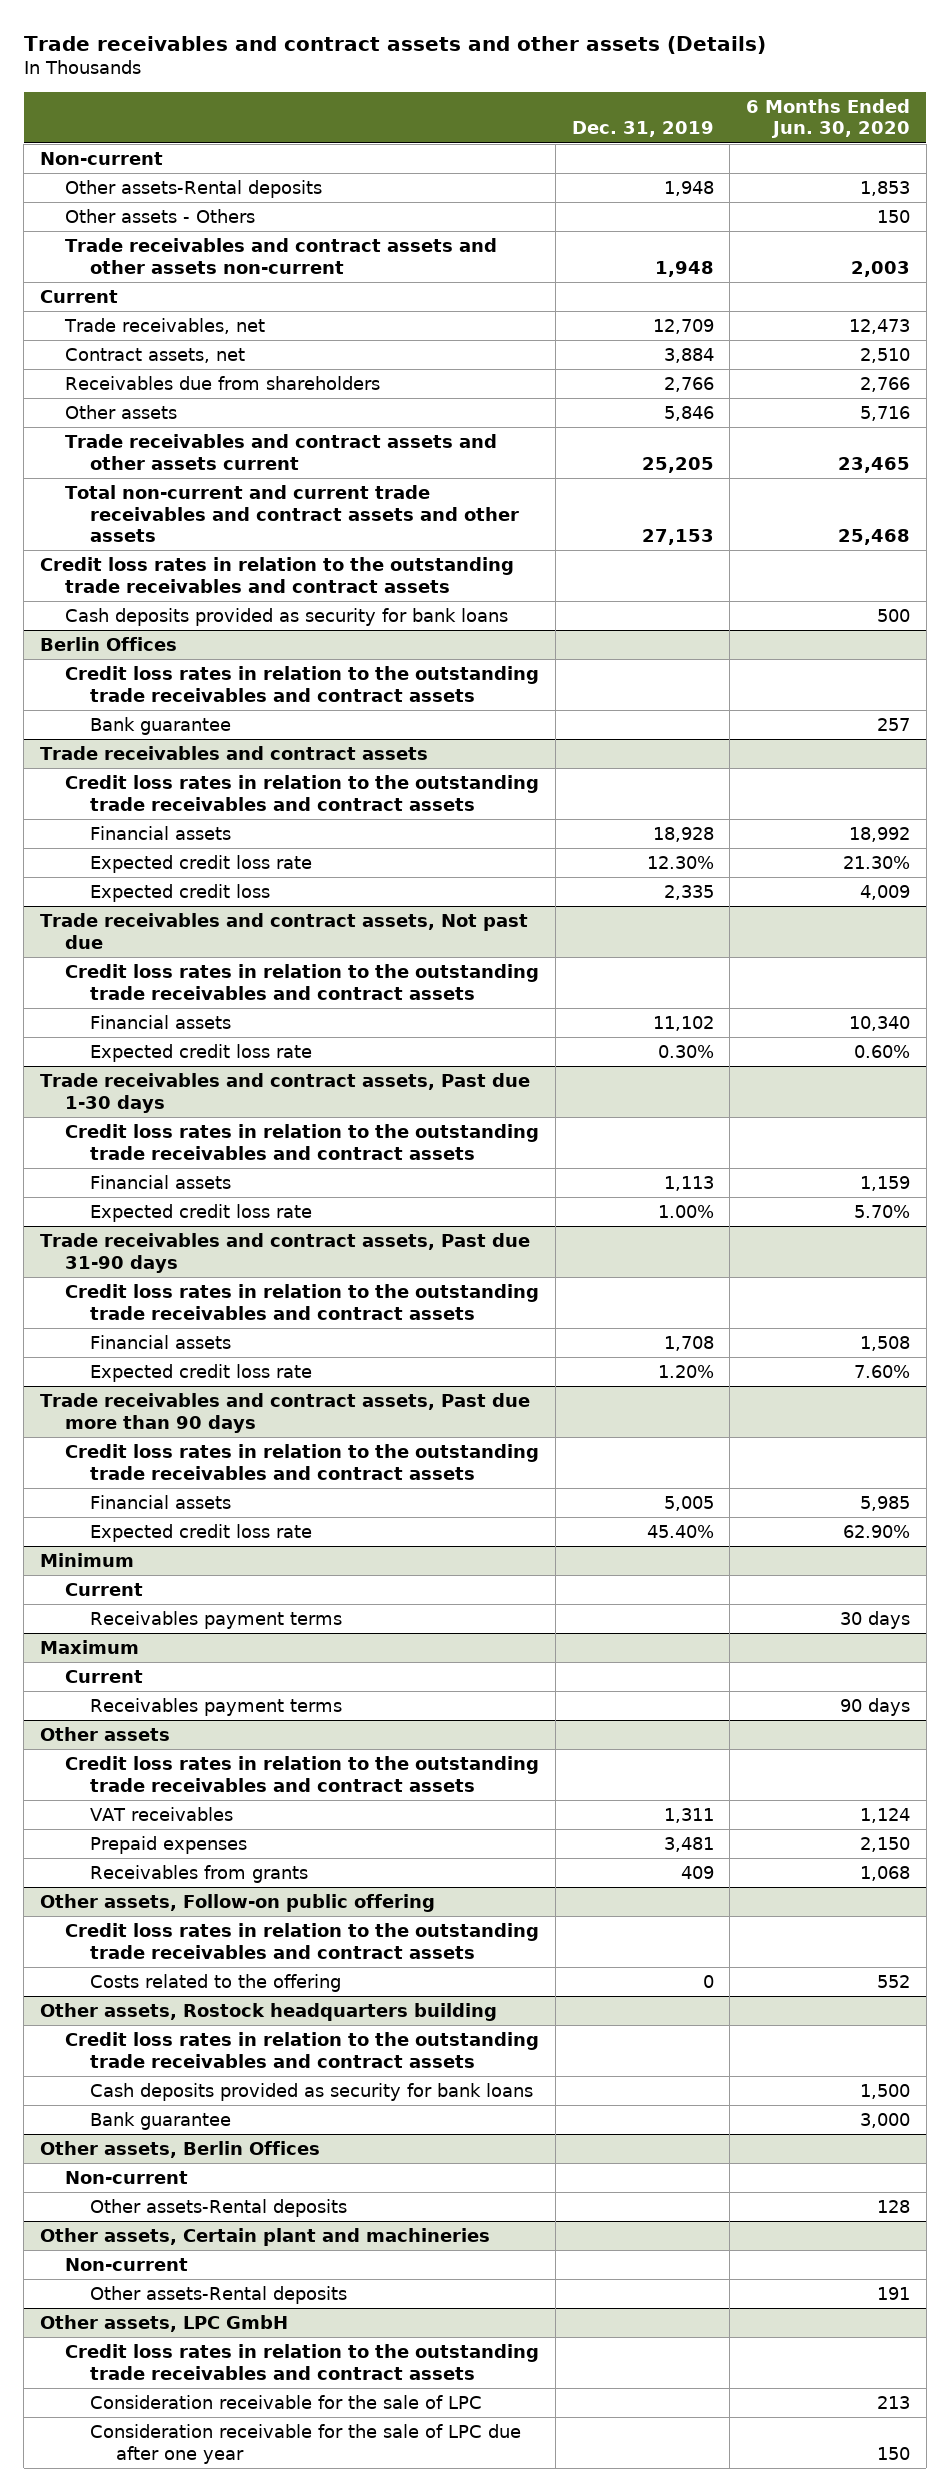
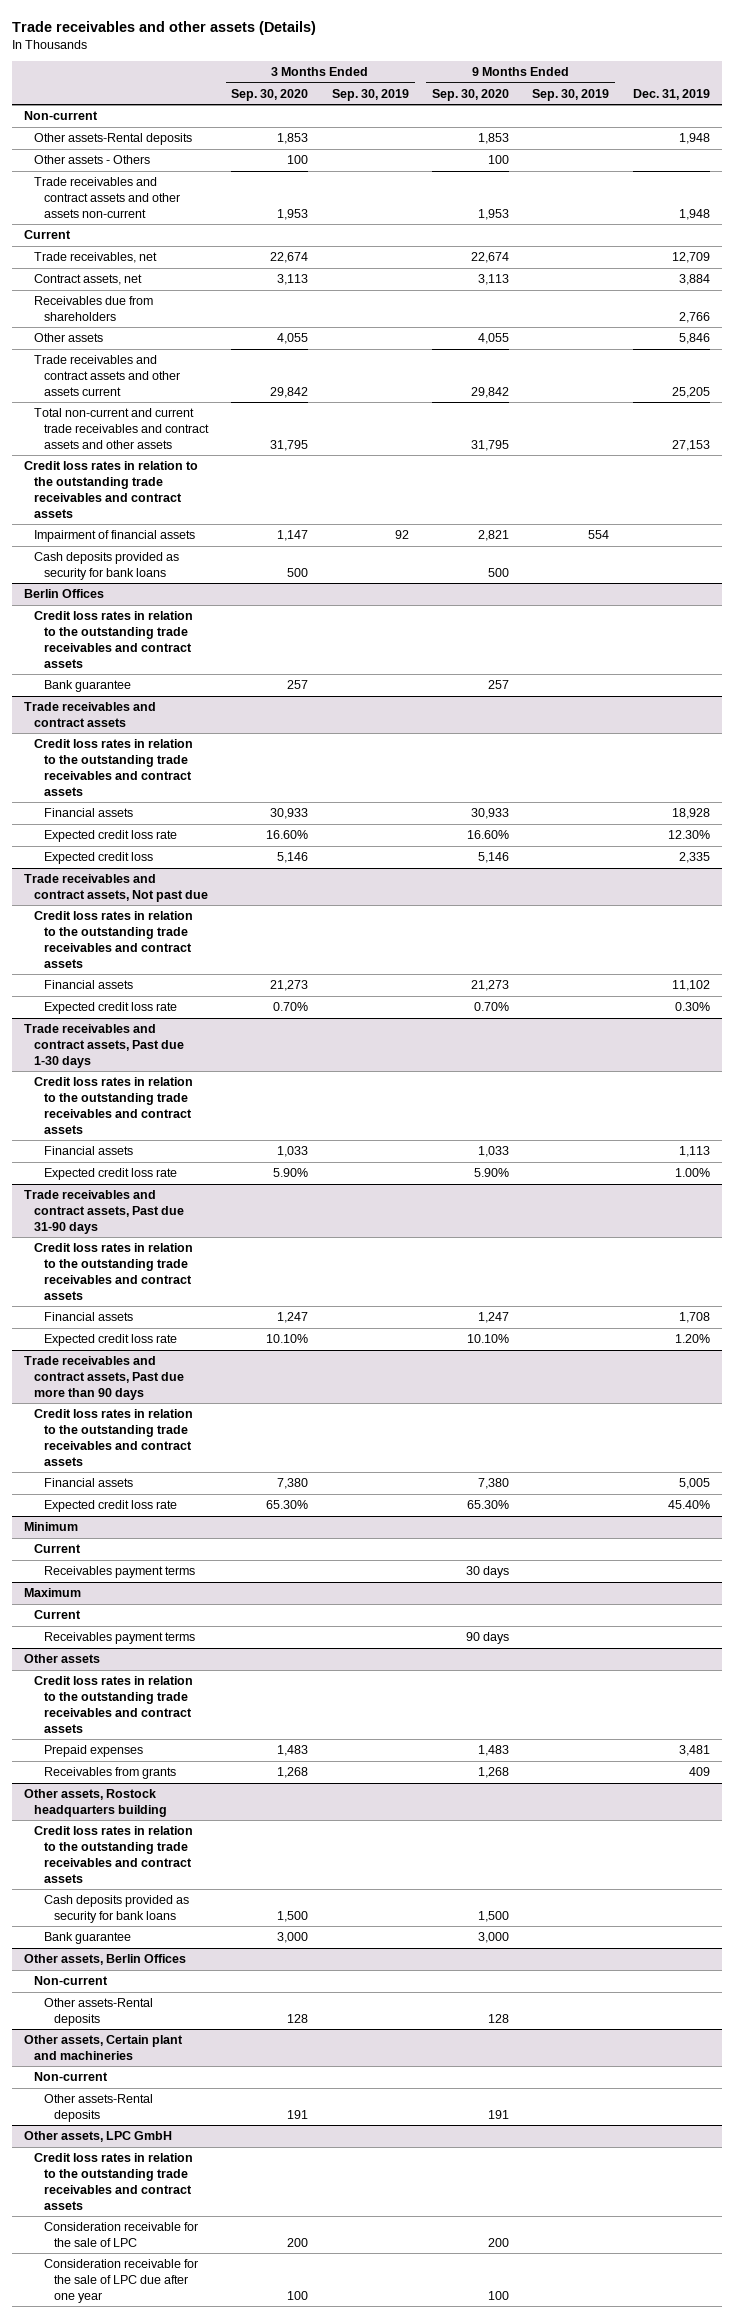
- Trade receivables and contract assets and other assets (Details)
+ Trade receivables and other assets (Details)
- | Dec. 31, 2019 | 6 Months Ended Jun. 30, 2020
+ | 3 Months Ended Sep. 30, 2020 | 3 Months Ended Sep. 30, 2019 | 9 Months Ended Sep. 30, 2020 | 9 Months Ended Sep. 30, 2019 | Dec. 31, 2019
+ Impairment of financial assets | 1,147 | 92 | 2,821 | 554 |
@ Other assets
- VAT receivables | 1,311 | 1,124
- Other assets, Follow-on public offering
- Credit loss rates in relation to the outstanding trade receivables and contract assets
- Costs related to the offering | 0 | 552

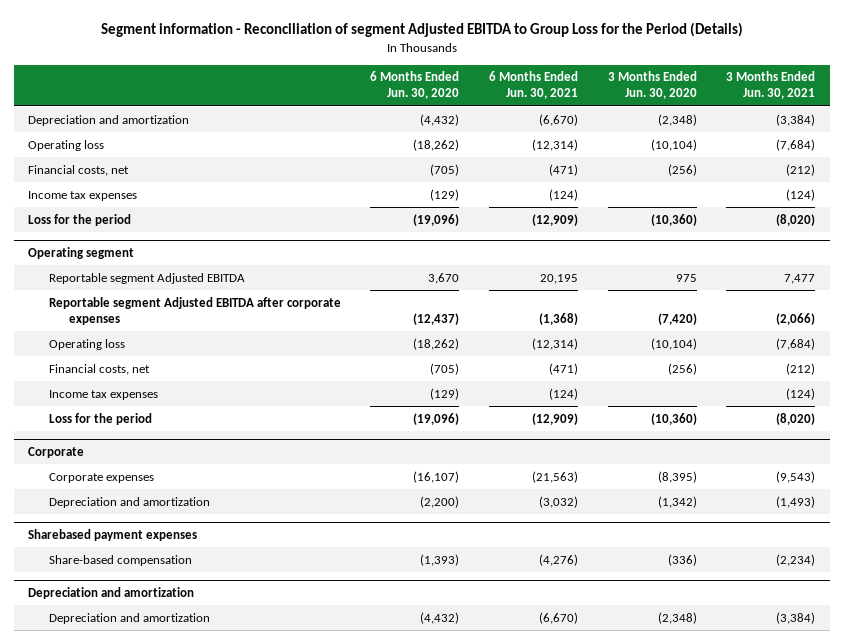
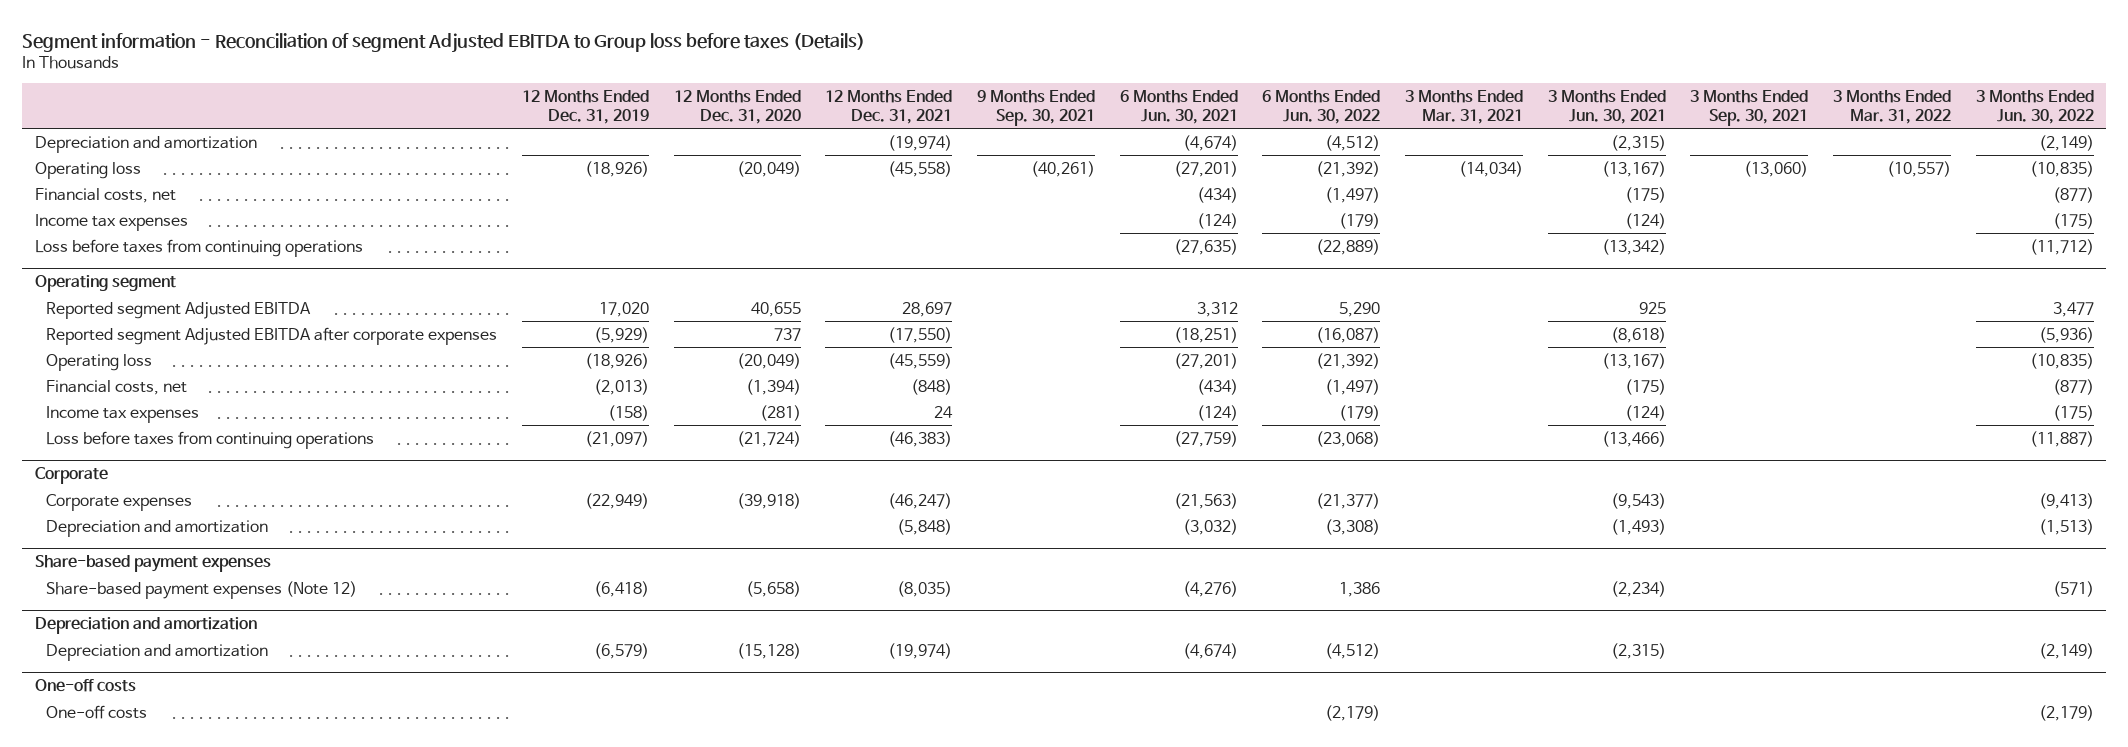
- Segment information - Reconciliation of segment Adjusted EBITDA to Group Loss for the Period (Details)
+ Segment information - Reconciliation of segment Adjusted EBITDA to Group loss before taxes (Details)
- | 6 Months Ended Jun. 30, 2020 | 6 Months Ended Jun. 30, 2021 | 3 Months Ended Jun. 30, 2020 | 3 Months Ended Jun. 30, 2021
+ | 12 Months Ended Dec. 31, 2019 | 12 Months Ended Dec. 31, 2020 | 12 Months Ended Dec. 31, 2021 | 9 Months Ended Sep. 30, 2021 | 6 Months Ended Jun. 30, 2021 | 6 Months Ended Jun. 30, 2022 | 3 Months Ended Mar. 31, 2021 | 3 Months Ended Jun. 30, 2021 | 3 Months Ended Sep. 30, 2021 | 3 Months Ended Mar. 31, 2022 | 3 Months Ended Jun. 30, 2022
- Depreciation and amortization | (4,432) | (6,670) | (2,348) | (3,384)
- Operating loss | (18,262) | (12,314) | (10,104) | (7,684)
- Financial costs, net | (705) | (471) | (256) | (212)
+ Depreciation and amortization | | | (19,974) | | (4,674) | (4,512) | | (2,315) | | | (2,149)
+ Operating loss | (18,926) | (20,049) | (45,558) | (40,261) | (27,201) | (21,392) | (14,034) | (13,167) | (13,060) | (10,557) | (10,835)
+ Financial costs, net | | | | | (434) | (1,497) | | (175) | | | (877)
- Loss for the period | (19,096) | (12,909) | (10,360) | (8,020)
+ Loss before taxes from continuing operations | | | | | (27,635) | (22,889) | | (13,342) | | | (11,712)
@ Operating segment
- Reportable segment Adjusted EBITDA | 3,670 | 20,195 | 975 | 7,477
- Reportable segment Adjusted EBITDA after corporate expenses | (12,437) | (1,368) | (7,420) | (2,066)
- Operating loss | (18,262) | (12,314) | (10,104) | (7,684)
- Financial costs, net | (705) | (471) | (256) | (212)
+ Reported segment Adjusted EBITDA | 17,020 | 40,655 | 28,697 | | 3,312 | 5,290 | | 925 | | | 3,477
+ Reported segment Adjusted EBITDA after corporate expenses | (5,929) | 737 | (17,550) | | (18,251) | (16,087) | | (8,618) | | | (5,936)
+ Operating loss | (18,926) | (20,049) | (45,559) | | (27,201) | (21,392) | | (13,167) | | | (10,835)
+ Financial costs, net | (2,013) | (1,394) | (848) | | (434) | (1,497) | | (175) | | | (877)
- Loss for the period | (19,096) | (12,909) | (10,360) | (8,020)
+ Loss before taxes from continuing operations | (21,097) | (21,724) | (46,383) | | (27,759) | (23,068) | | (13,466) | | | (11,887)
- Sharebased payment expenses
- Share-based compensation | (1,393) | (4,276) | (336) | (2,234)
+ Share-based payment expenses
+ Share-based payment expenses (Note 12) | (6,418) | (5,658) | (8,035) | | (4,276) | 1,386 | | (2,234) | | | (571)
@ Depreciation and amortization
- Depreciation and amortization | (4,432) | (6,670) | (2,348) | (3,384)
+ Depreciation and amortization | (6,579) | (15,128) | (19,974) | | (4,674) | (4,512) | | (2,315) | | | (2,149)
+ One-off costs
+ One-off costs | | | | | | (2,179) | | | | | (2,179)

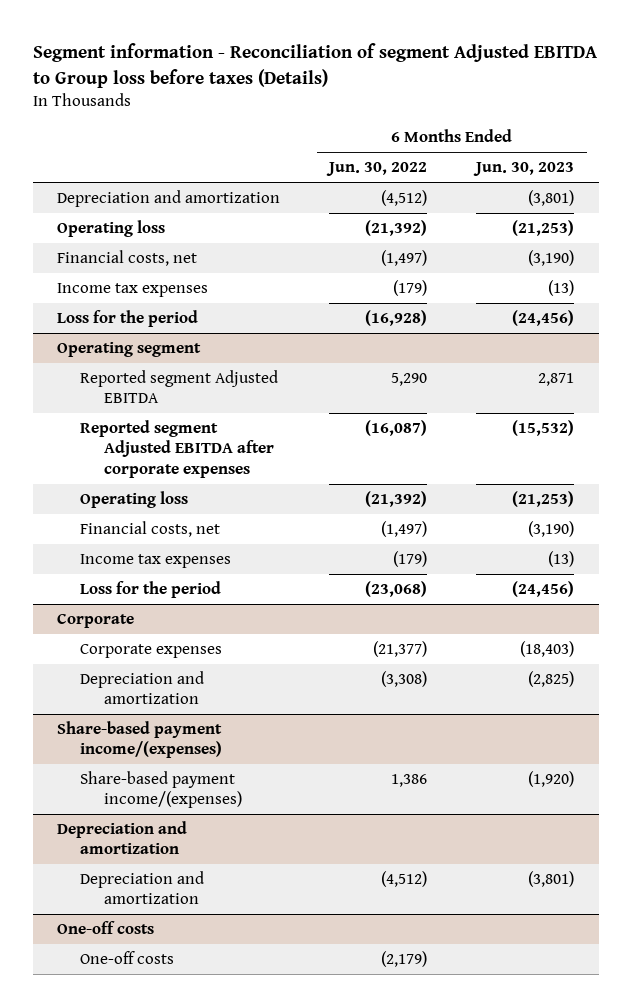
- | 12 Months Ended Dec. 31, 2019 | 12 Months Ended Dec. 31, 2020 | 12 Months Ended Dec. 31, 2021 | 9 Months Ended Sep. 30, 2021 | 6 Months Ended Jun. 30, 2021 | 6 Months Ended Jun. 30, 2022 | 3 Months Ended Mar. 31, 2021 | 3 Months Ended Jun. 30, 2021 | 3 Months Ended Sep. 30, 2021 | 3 Months Ended Mar. 31, 2022 | 3 Months Ended Jun. 30, 2022
+ | 6 Months Ended Jun. 30, 2022 | 6 Months Ended Jun. 30, 2023
- Loss before taxes from continuing operations | | | | | (27,635) | (22,889) | | (13,342) | | | (11,712)
+ Loss for the period | (16,928) | (24,456)
@ Operating segment
- Loss before taxes from continuing operations | (21,097) | (21,724) | (46,383) | | (27,759) | (23,068) | | (13,466) | | | (11,887)
+ Loss for the period | (23,068) | (24,456)
- Share-based payment expenses
- Share-based payment expenses (Note 12) | (6,418) | (5,658) | (8,035) | | (4,276) | 1,386 | | (2,234) | | | (571)
+ Share-based payment income/(expenses)
+ Share-based payment income/(expenses) | 1,386 | (1,920)

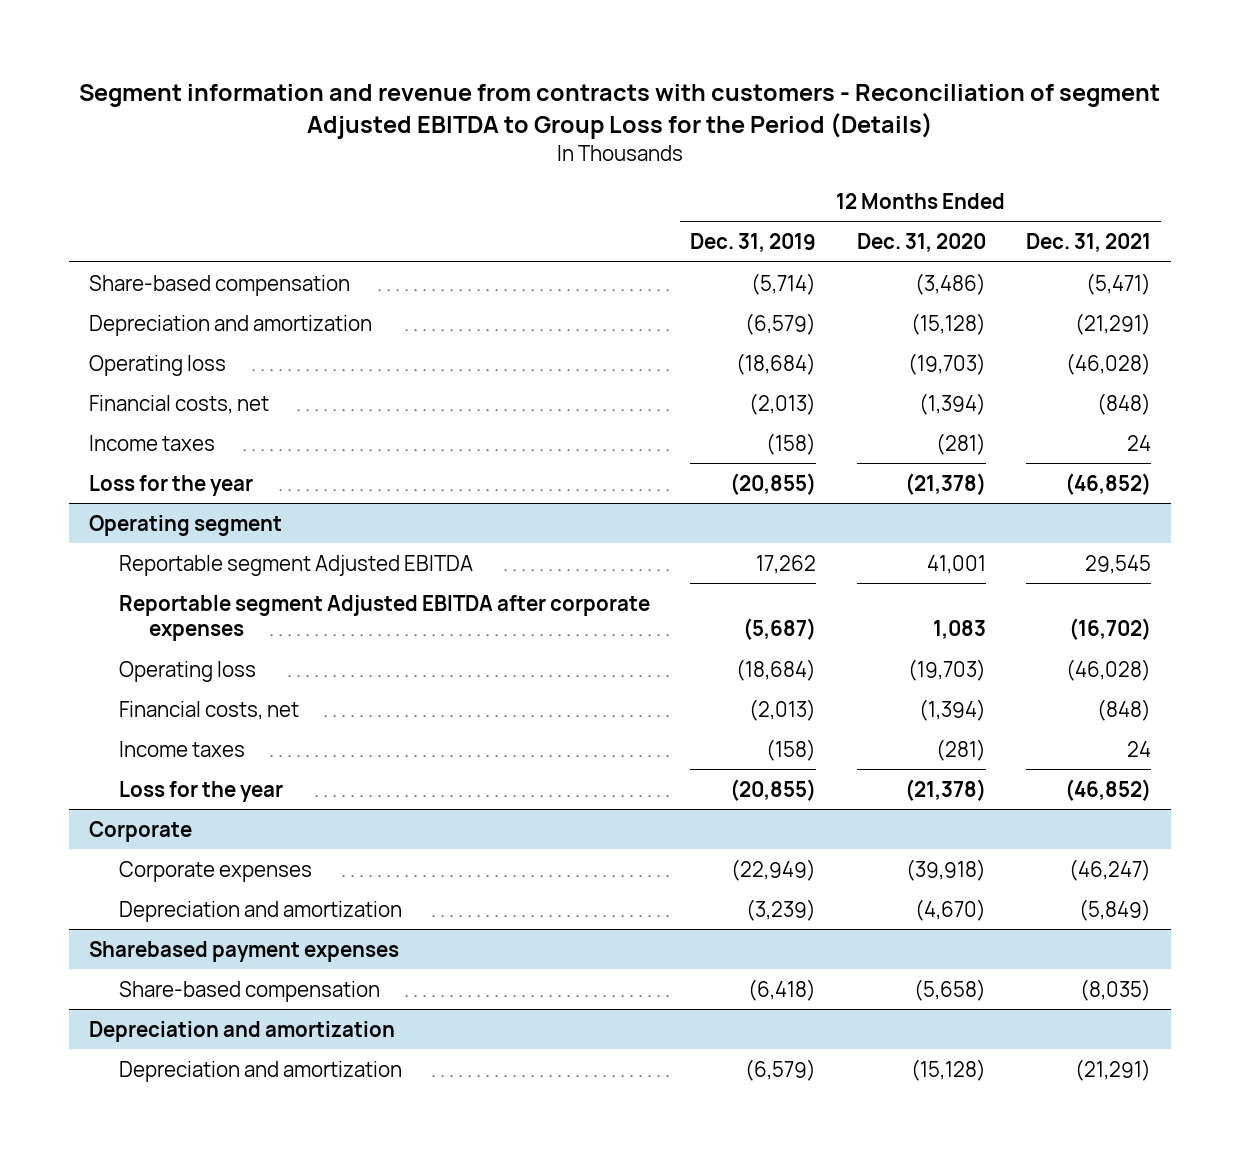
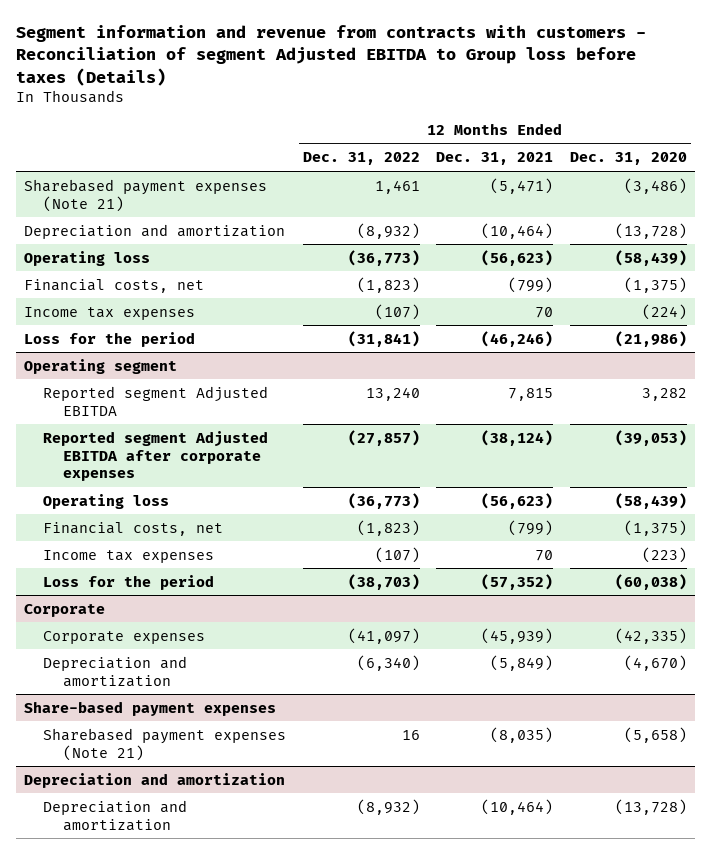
- Segment information and revenue from contracts with customers - Reconciliation of segment Adjusted EBITDA to Group Loss for the Period (Details)
+ Segment information and revenue from contracts with customers - Reconciliation of segment Adjusted EBITDA to Group loss before taxes (Details)
- | 12 Months Ended Dec. 31, 2019 | 12 Months Ended Dec. 31, 2020 | 12 Months Ended Dec. 31, 2021
+ | 12 Months Ended Dec. 31, 2022 | 12 Months Ended Dec. 31, 2021 | 12 Months Ended Dec. 31, 2020
- Share-based compensation | (5,714) | (3,486) | (5,471)
- Depreciation and amortization | (6,579) | (15,128) | (21,291)
- Operating loss | (18,684) | (19,703) | (46,028)
- Financial costs, net | (2,013) | (1,394) | (848)
- Income taxes | (158) | (281) | 24
- Loss for the year | (20,855) | (21,378) | (46,852)
+ Sharebased payment expenses (Note 21) | 1,461 | (5,471) | (3,486)
+ Depreciation and amortization | (8,932) | (10,464) | (13,728)
+ Operating loss | (36,773) | (56,623) | (58,439)
+ Financial costs, net | (1,823) | (799) | (1,375)
+ Income tax expenses | (107) | 70 | (224)
+ Loss for the period | (31,841) | (46,246) | (21,986)
@ Operating segment
- Reportable segment Adjusted EBITDA | 17,262 | 41,001 | 29,545
- Reportable segment Adjusted EBITDA after corporate expenses | (5,687) | 1,083 | (16,702)
- Operating loss | (18,684) | (19,703) | (46,028)
- Financial costs, net | (2,013) | (1,394) | (848)
- Income taxes | (158) | (281) | 24
- Loss for the year | (20,855) | (21,378) | (46,852)
+ Reported segment Adjusted EBITDA | 13,240 | 7,815 | 3,282
+ Reported segment Adjusted EBITDA after corporate expenses | (27,857) | (38,124) | (39,053)
+ Operating loss | (36,773) | (56,623) | (58,439)
+ Financial costs, net | (1,823) | (799) | (1,375)
+ Income tax expenses | (107) | 70 | (223)
+ Loss for the period | (38,703) | (57,352) | (60,038)
@ Corporate
- Corporate expenses | (22,949) | (39,918) | (46,247)
+ Corporate expenses | (41,097) | (45,939) | (42,335)
- Sharebased payment expenses
- Share-based compensation | (6,418) | (5,658) | (8,035)
+ Share-based payment expenses
+ Sharebased payment expenses (Note 21) | 16 | (8,035) | (5,658)
@ Depreciation and amortization
- Depreciation and amortization | (6,579) | (15,128) | (21,291)
+ Depreciation and amortization | (8,932) | (10,464) | (13,728)

